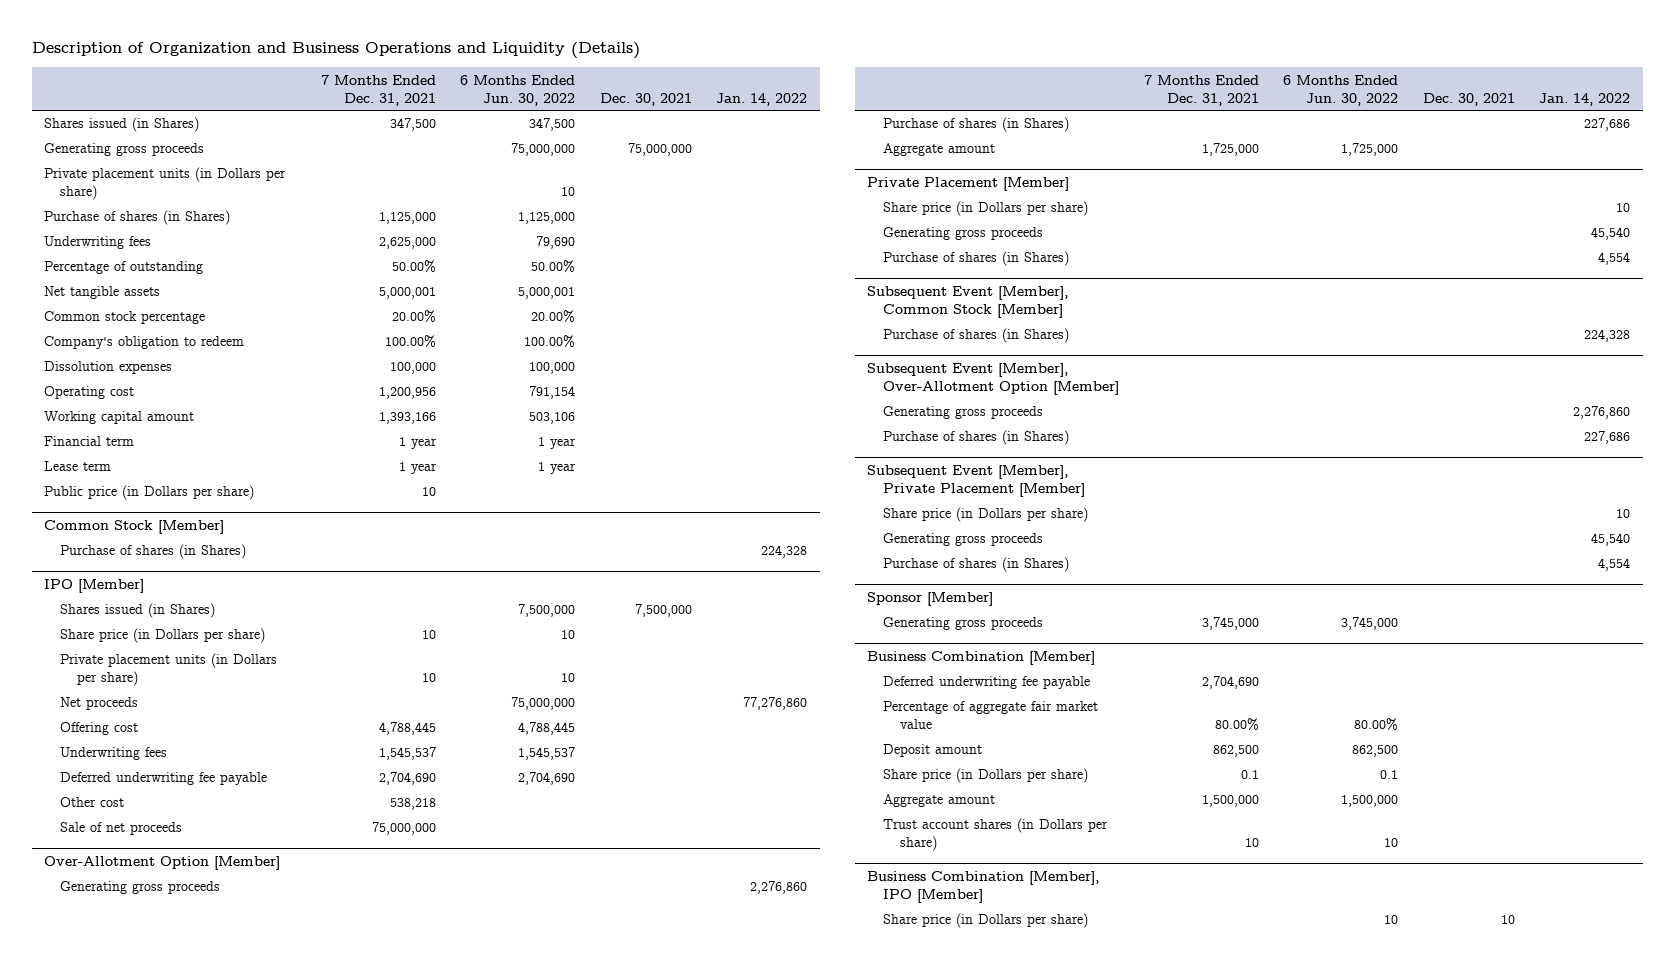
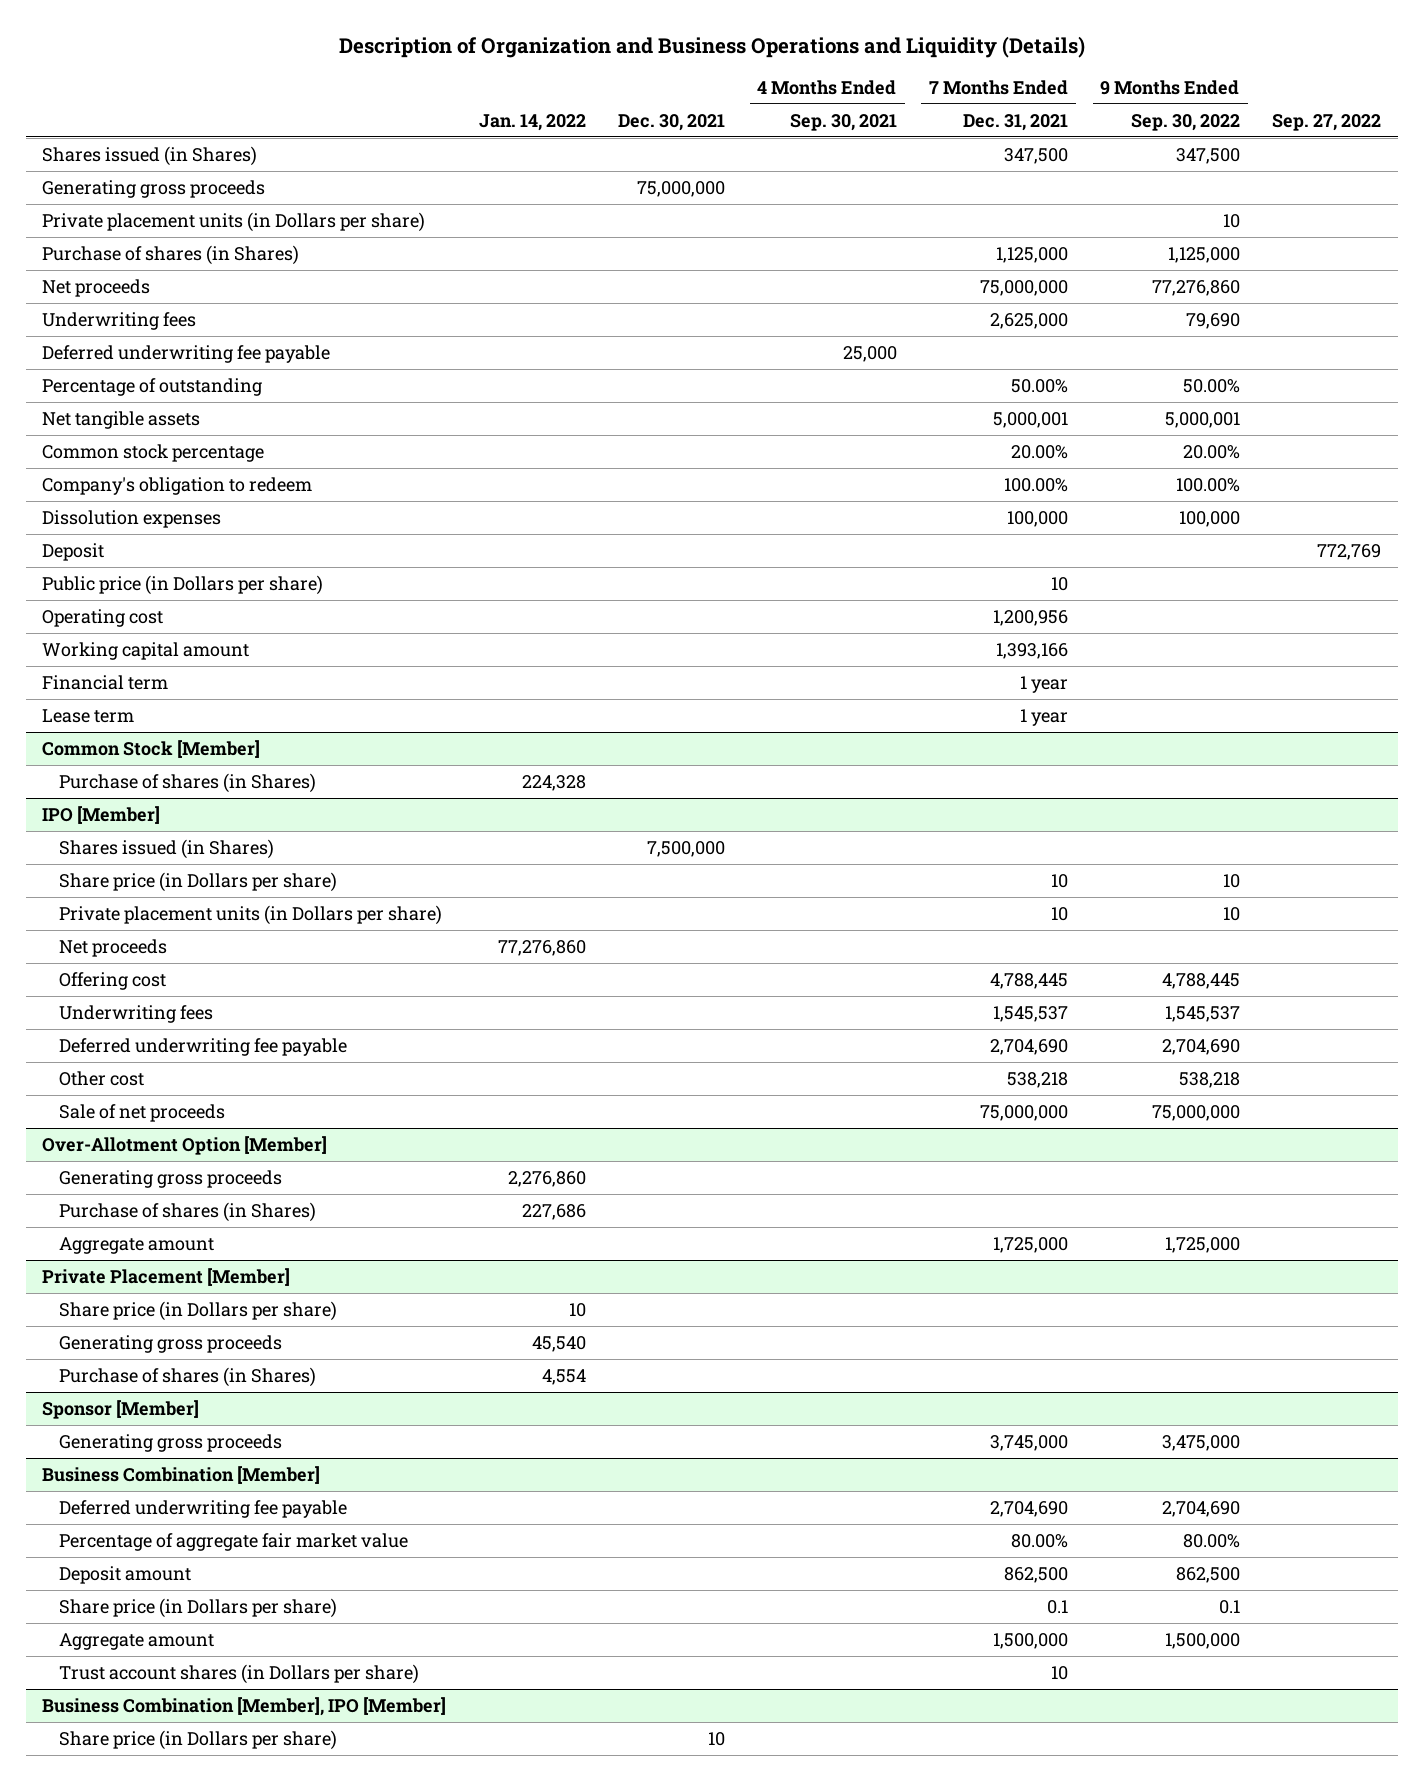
- | 7 Months Ended Dec. 31, 2021 | 6 Months Ended Jun. 30, 2022 | Dec. 30, 2021 | Jan. 14, 2022
+ | Jan. 14, 2022 | Dec. 30, 2021 | 4 Months Ended Sep. 30, 2021 | 7 Months Ended Dec. 31, 2021 | 9 Months Ended Sep. 30, 2022 | Sep. 27, 2022
+ Net proceeds | | | | 75,000,000 | 77,276,860 |
+ Deferred underwriting fee payable | | | 25,000 | | |
+ Deposit | | | | | | 772,769
moved up: Public price (in Dollars per share) | | | | 10 | |
- Subsequent Event [Member], Common Stock [Member]
- Purchase of shares (in Shares) | | | | 224,328
- Subsequent Event [Member], Over-Allotment Option [Member]
- Generating gross proceeds | | | | 2,276,860
- Purchase of shares (in Shares) | | | | 227,686
- Subsequent Event [Member], Private Placement [Member]
- Share price (in Dollars per share) | | | | 10
- Generating gross proceeds | | | | 45,540
- Purchase of shares (in Shares) | | | | 4,554

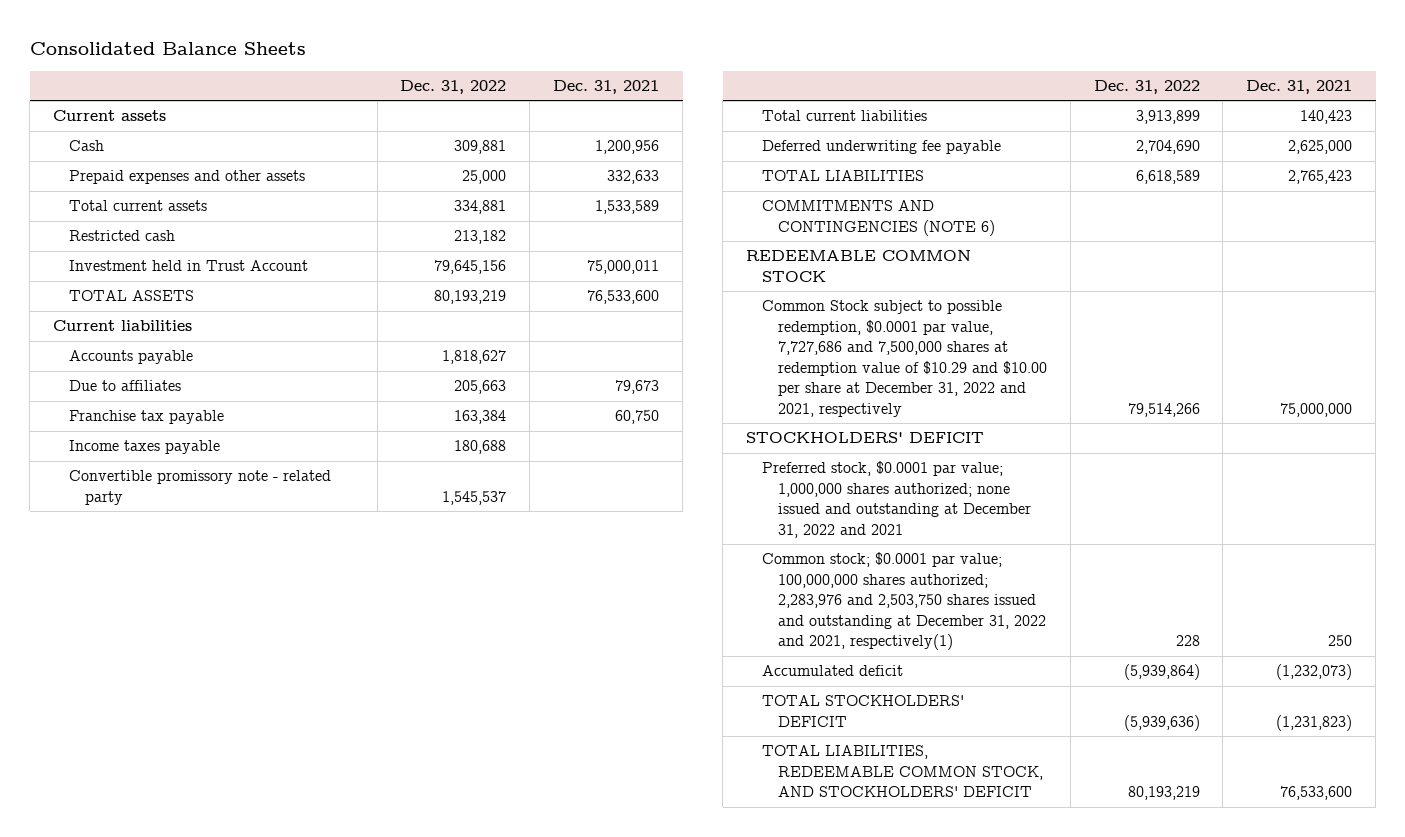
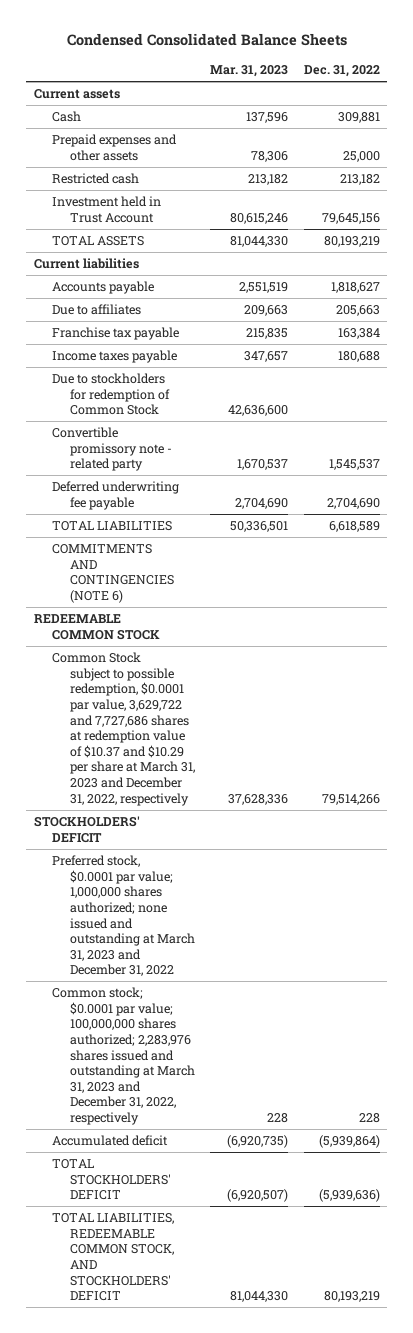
- Consolidated Balance Sheets
+ Condensed Consolidated Balance Sheets
- | Dec. 31, 2022 | Dec. 31, 2021
+ | Mar. 31, 2023 | Dec. 31, 2022
- Total current assets | 334,881 | 1,533,589
+ Due to stockholders for redemption of Common Stock | 42,636,600 |
- Total current liabilities | 3,913,899 | 140,423
- Common Stock subject to possible redemption, $0.0001 par value, 7,727,686 and 7,500,000 shares at redemption value of $10.29 and $10.00 per share at December 31, 2022 and 2021, respectively | 79,514,266 | 75,000,000
+ Common Stock subject to possible redemption, $0.0001 par value, 3,629,722 and 7,727,686 shares at redemption value of $10.37 and $10.29 per share at March 31, 2023 and December 31, 2022, respectively | 37,628,336 | 79,514,266
- Preferred stock, $0.0001 par value; 1,000,000 shares authorized; none issued and outstanding at December 31, 2022 and 2021
- Common stock; $0.0001 par value; 100,000,000 shares authorized; 2,283,976 and 2,503,750 shares issued and outstanding at December 31, 2022 and 2021, respectively(1) | 228 | 250
+ Preferred stock, $0.0001 par value; 1,000,000 shares authorized; none issued and outstanding at March 31, 2023 and December 31, 2022
+ Common stock; $0.0001 par value; 100,000,000 shares authorized; 2,283,976 shares issued and outstanding at March 31, 2023 and December 31, 2022, respectively | 228 | 228

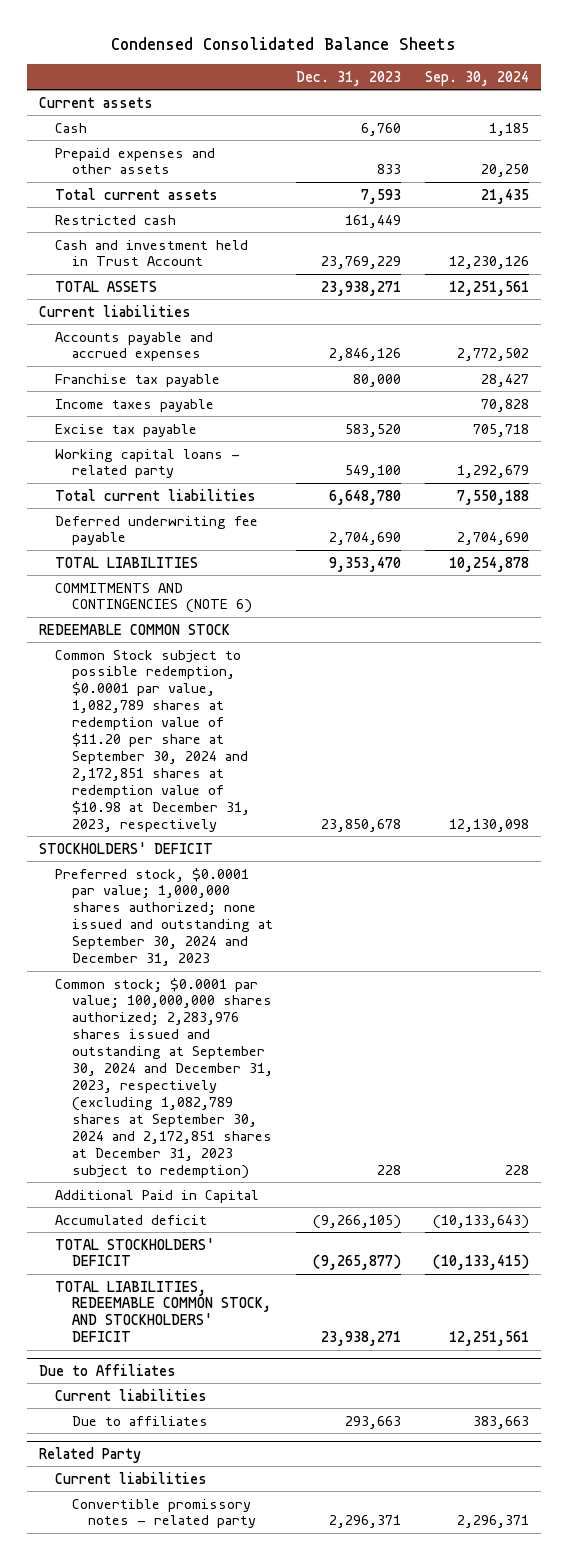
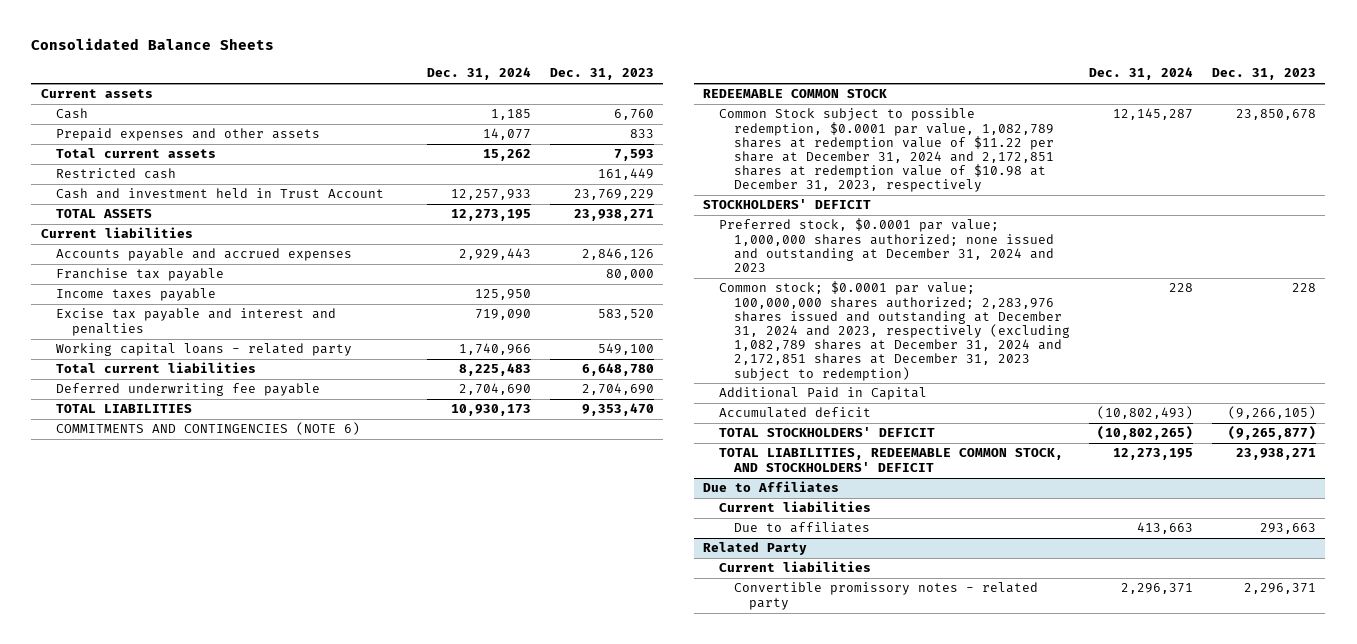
- Condensed Consolidated Balance Sheets
+ Consolidated Balance Sheets
- | Dec. 31, 2023 | Sep. 30, 2024
+ | Dec. 31, 2024 | Dec. 31, 2023
- Excise tax payable | 583,520 | 705,718
+ Excise tax payable and interest and penalties | 719,090 | 583,520
- Common Stock subject to possible redemption, $0.0001 par value, 1,082,789 shares at redemption value of $11.20 per share at September 30, 2024 and 2,172,851 shares at redemption value of $10.98 at December 31, 2023, respectively | 23,850,678 | 12,130,098
+ Common Stock subject to possible redemption, $0.0001 par value, 1,082,789 shares at redemption value of $11.22 per share at December 31, 2024 and 2,172,851 shares at redemption value of $10.98 at December 31, 2023, respectively | 12,145,287 | 23,850,678
- Preferred stock, $0.0001 par value; 1,000,000 shares authorized; none issued and outstanding at September 30, 2024 and December 31, 2023
- Common stock; $0.0001 par value; 100,000,000 shares authorized; 2,283,976 shares issued and outstanding at September 30, 2024 and December 31, 2023, respectively (excluding 1,082,789 shares at September 30, 2024 and 2,172,851 shares at December 31, 2023 subject to redemption) | 228 | 228
+ Preferred stock, $0.0001 par value; 1,000,000 shares authorized; none issued and outstanding at December 31, 2024 and 2023
+ Common stock; $0.0001 par value; 100,000,000 shares authorized; 2,283,976 shares issued and outstanding at December 31, 2024 and 2023, respectively (excluding 1,082,789 shares at December 31, 2024 and 2,172,851 shares at December 31, 2023 subject to redemption) | 228 | 228

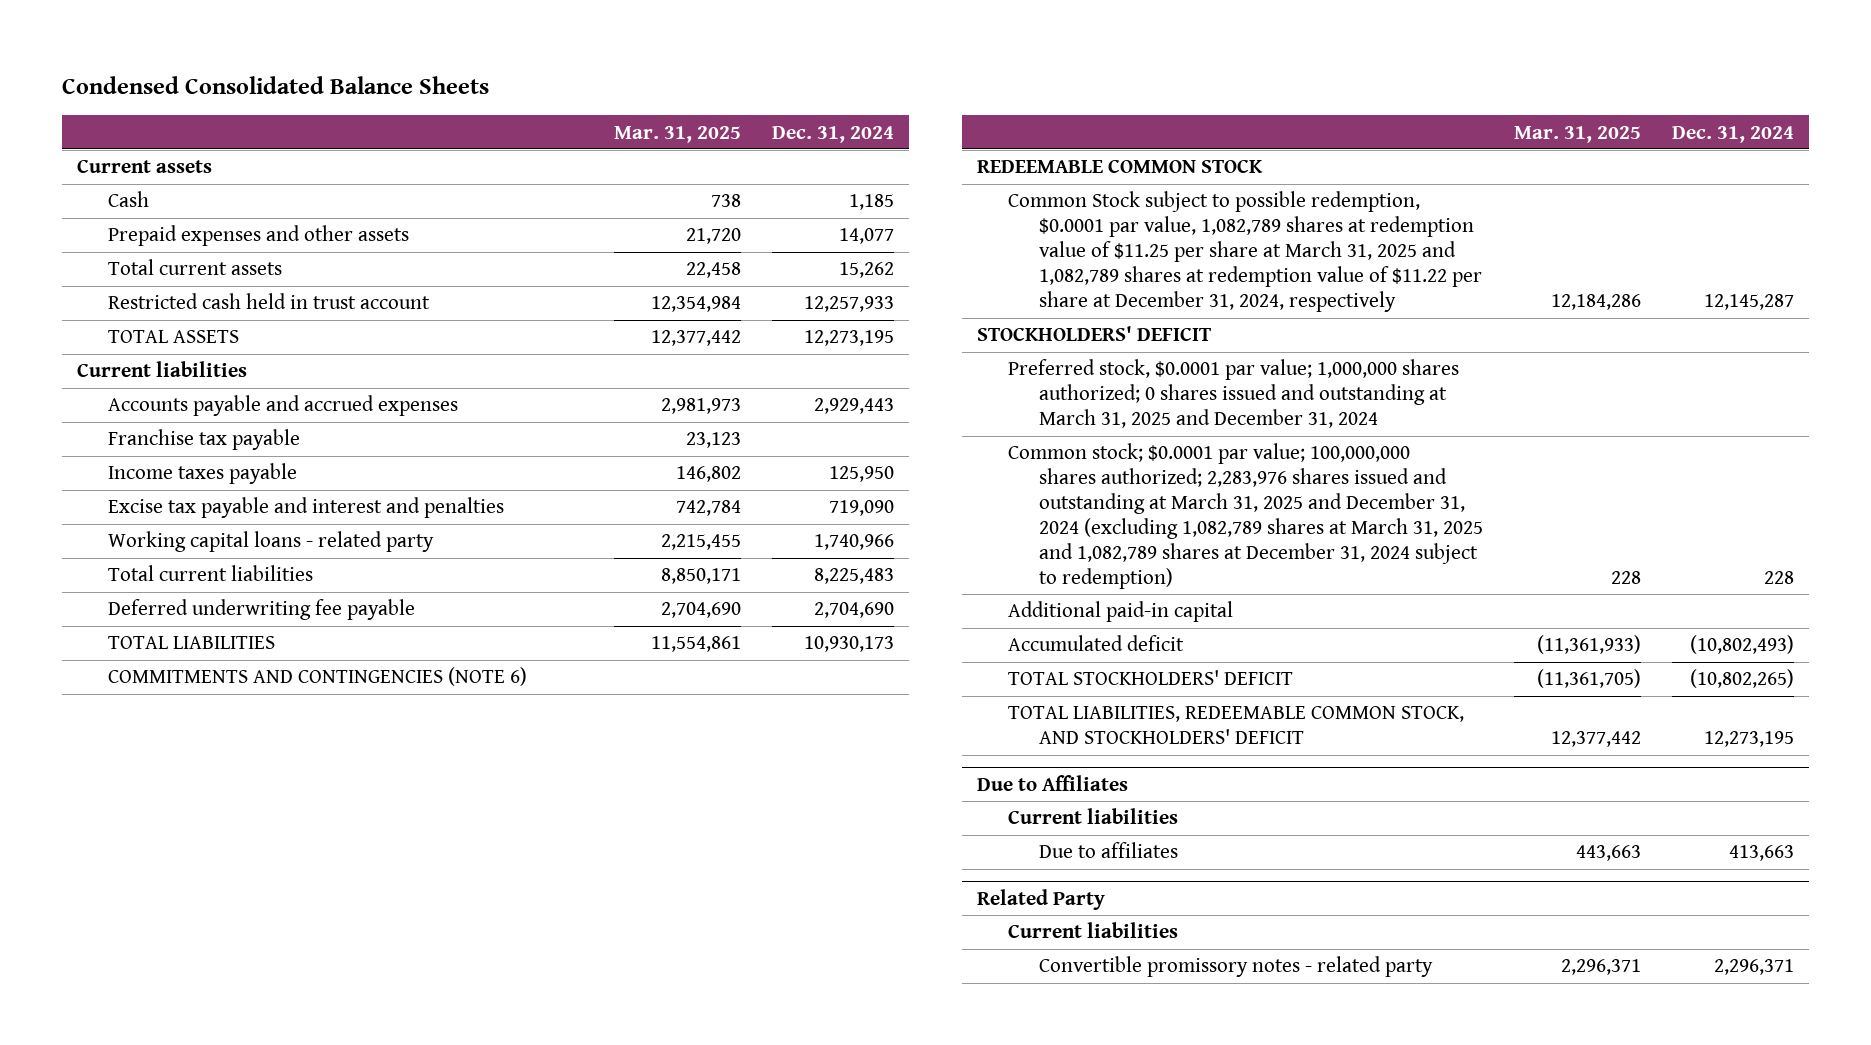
- Consolidated Balance Sheets
+ Condensed Consolidated Balance Sheets
- | Dec. 31, 2024 | Dec. 31, 2023
+ | Mar. 31, 2025 | Dec. 31, 2024
- Restricted cash | | 161,449
- Cash and investment held in Trust Account | 12,257,933 | 23,769,229
+ Restricted cash held in trust account | 12,354,984 | 12,257,933
- Common Stock subject to possible redemption, $0.0001 par value, 1,082,789 shares at redemption value of $11.22 per share at December 31, 2024 and 2,172,851 shares at redemption value of $10.98 at December 31, 2023, respectively | 12,145,287 | 23,850,678
+ Common Stock subject to possible redemption, $0.0001 par value, 1,082,789 shares at redemption value of $11.25 per share at March 31, 2025 and 1,082,789 shares at redemption value of $11.22 per share at December 31, 2024, respectively | 12,184,286 | 12,145,287
- Preferred stock, $0.0001 par value; 1,000,000 shares authorized; none issued and outstanding at December 31, 2024 and 2023
- Common stock; $0.0001 par value; 100,000,000 shares authorized; 2,283,976 shares issued and outstanding at December 31, 2024 and 2023, respectively (excluding 1,082,789 shares at December 31, 2024 and 2,172,851 shares at December 31, 2023 subject to redemption) | 228 | 228
- Additional Paid in Capital
+ Preferred stock, $0.0001 par value; 1,000,000 shares authorized; 0 shares issued and outstanding at March 31, 2025 and December 31, 2024
+ Common stock; $0.0001 par value; 100,000,000 shares authorized; 2,283,976 shares issued and outstanding at March 31, 2025 and December 31, 2024 (excluding 1,082,789 shares at March 31, 2025 and 1,082,789 shares at December 31, 2024 subject to redemption) | 228 | 228
+ Additional paid-in capital

